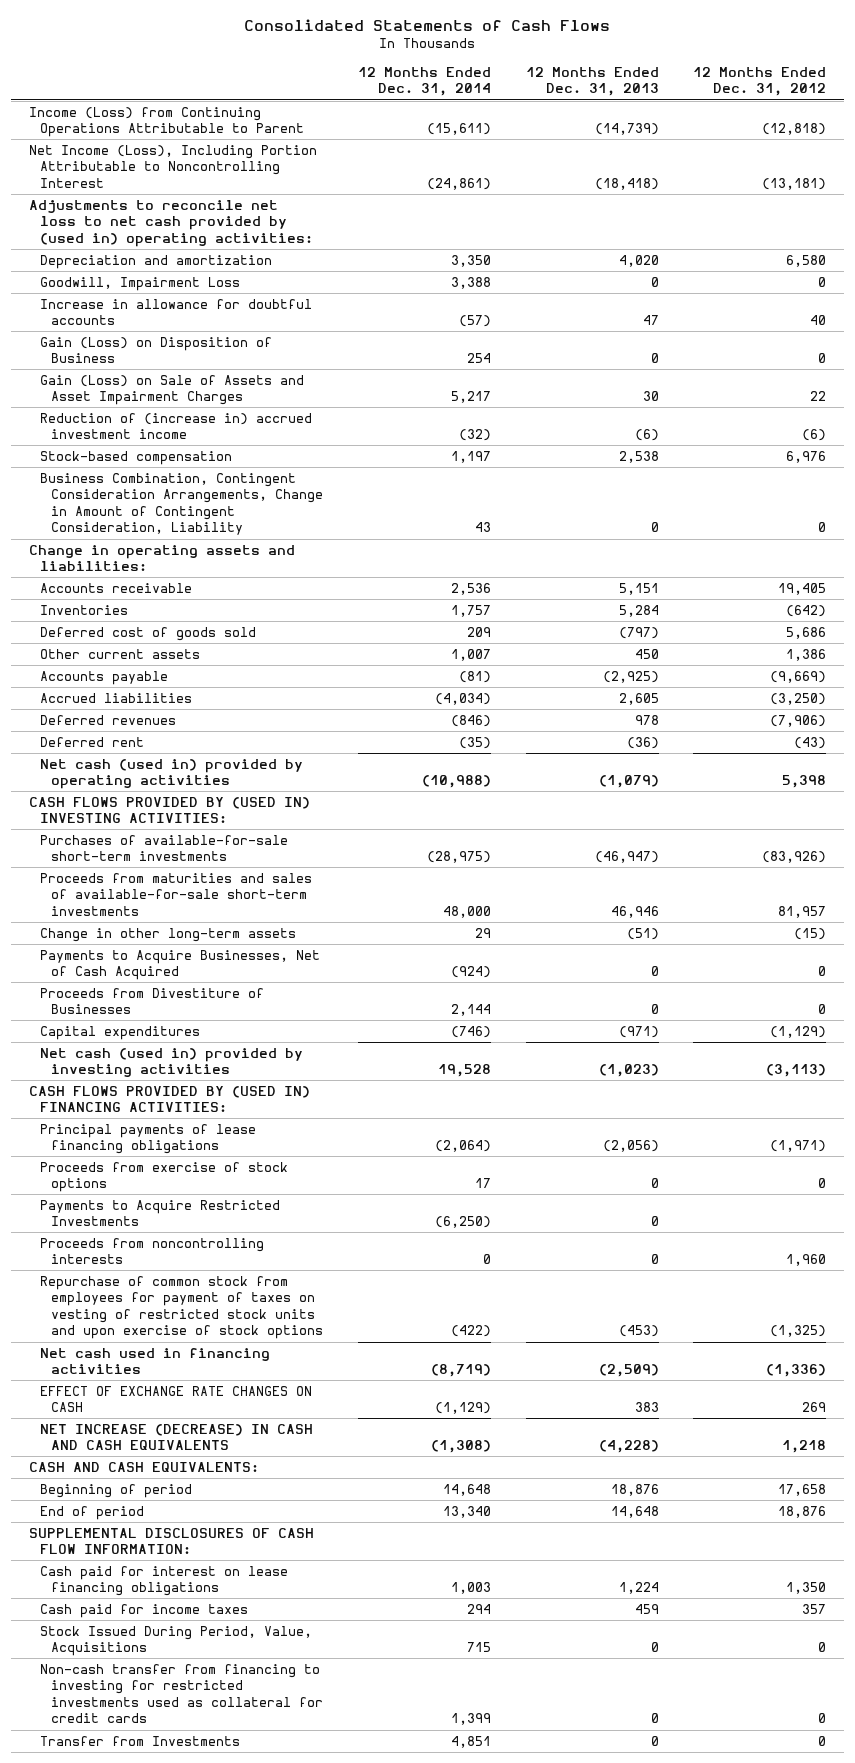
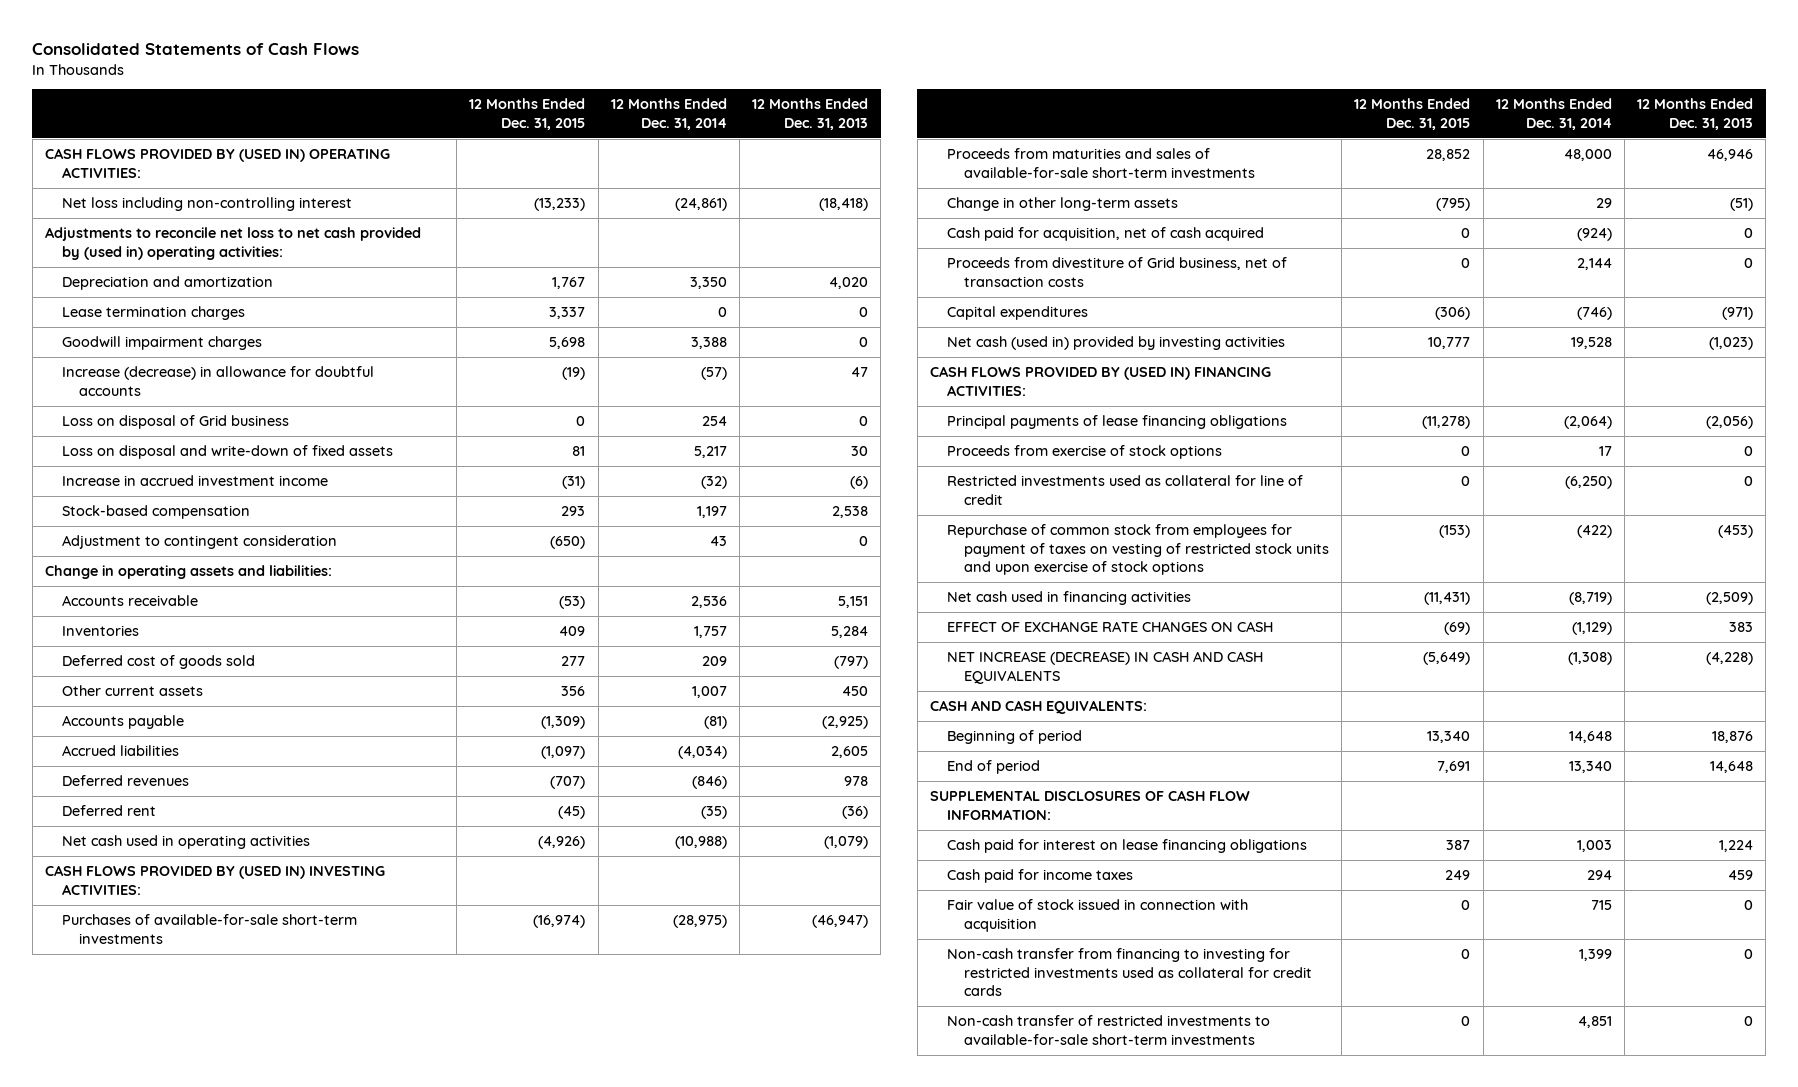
- | 12 Months Ended Dec. 31, 2014 | 12 Months Ended Dec. 31, 2013 | 12 Months Ended Dec. 31, 2012
+ | 12 Months Ended Dec. 31, 2015 | 12 Months Ended Dec. 31, 2014 | 12 Months Ended Dec. 31, 2013
- Income (Loss) from Continuing Operations Attributable to Parent | (15,611) | (14,739) | (12,818)
- Net Income (Loss), Including Portion Attributable to Noncontrolling Interest | (24,861) | (18,418) | (13,181)
+ CASH FLOWS PROVIDED BY (USED IN) OPERATING ACTIVITIES:
+ Net loss including non-controlling interest | (13,233) | (24,861) | (18,418)
- Goodwill, Impairment Loss | 3,388 | 0 | 0
- Increase in allowance for doubtful accounts | (57) | 47 | 40
- Gain (Loss) on Disposition of Business | 254 | 0 | 0
- Gain (Loss) on Sale of Assets and Asset Impairment Charges | 5,217 | 30 | 22
- Reduction of (increase in) accrued investment income | (32) | (6) | (6)
+ Lease termination charges | 3,337 | 0 | 0
+ Goodwill impairment charges | 5,698 | 3,388 | 0
+ Increase (decrease) in allowance for doubtful accounts | (19) | (57) | 47
+ Loss on disposal of Grid business | 0 | 254 | 0
+ Loss on disposal and write-down of fixed assets | 81 | 5,217 | 30
+ Increase in accrued investment income | (31) | (32) | (6)
- Business Combination, Contingent Consideration Arrangements, Change in Amount of Contingent Consideration, Liability | 43 | 0 | 0
+ Adjustment to contingent consideration | (650) | 43 | 0
- Net cash (used in) provided by operating activities | (10,988) | (1,079) | 5,398
+ Net cash used in operating activities | (4,926) | (10,988) | (1,079)
- Payments to Acquire Businesses, Net of Cash Acquired | (924) | 0 | 0
- Proceeds from Divestiture of Businesses | 2,144 | 0 | 0
+ Cash paid for acquisition, net of cash acquired | 0 | (924) | 0
+ Proceeds from divestiture of Grid business, net of transaction costs | 0 | 2,144 | 0
- Payments to Acquire Restricted Investments | (6,250) | 0 |
- Proceeds from noncontrolling interests | 0 | 0 | 1,960
+ Restricted investments used as collateral for line of credit | 0 | (6,250) | 0
- Stock Issued During Period, Value, Acquisitions | 715 | 0 | 0
+ Fair value of stock issued in connection with acquisition | 0 | 715 | 0
- Transfer from Investments | 4,851 | 0 | 0
+ Non-cash transfer of restricted investments to available-for-sale short-term investments | 0 | 4,851 | 0

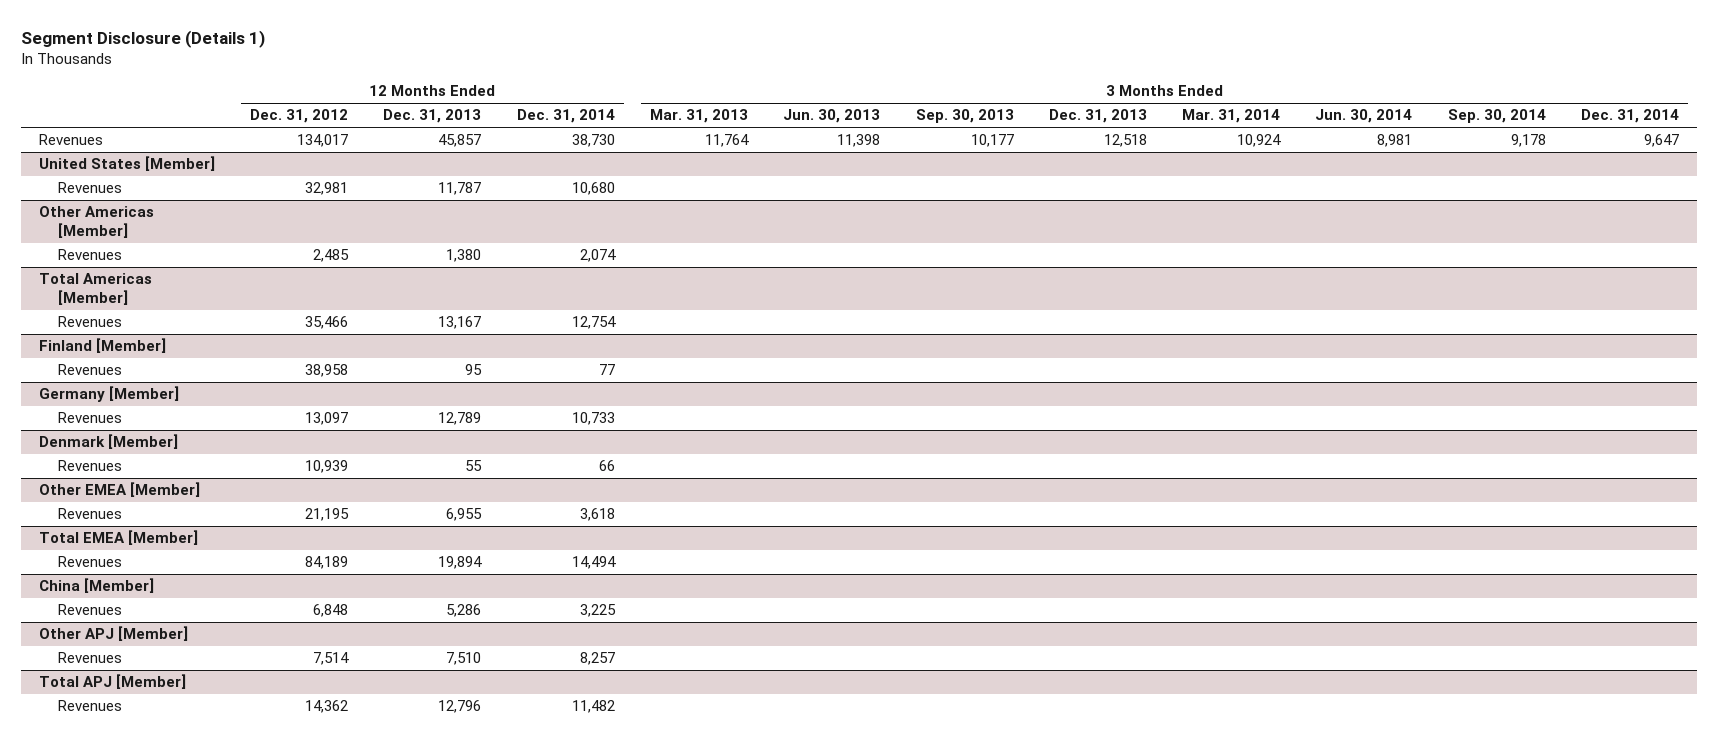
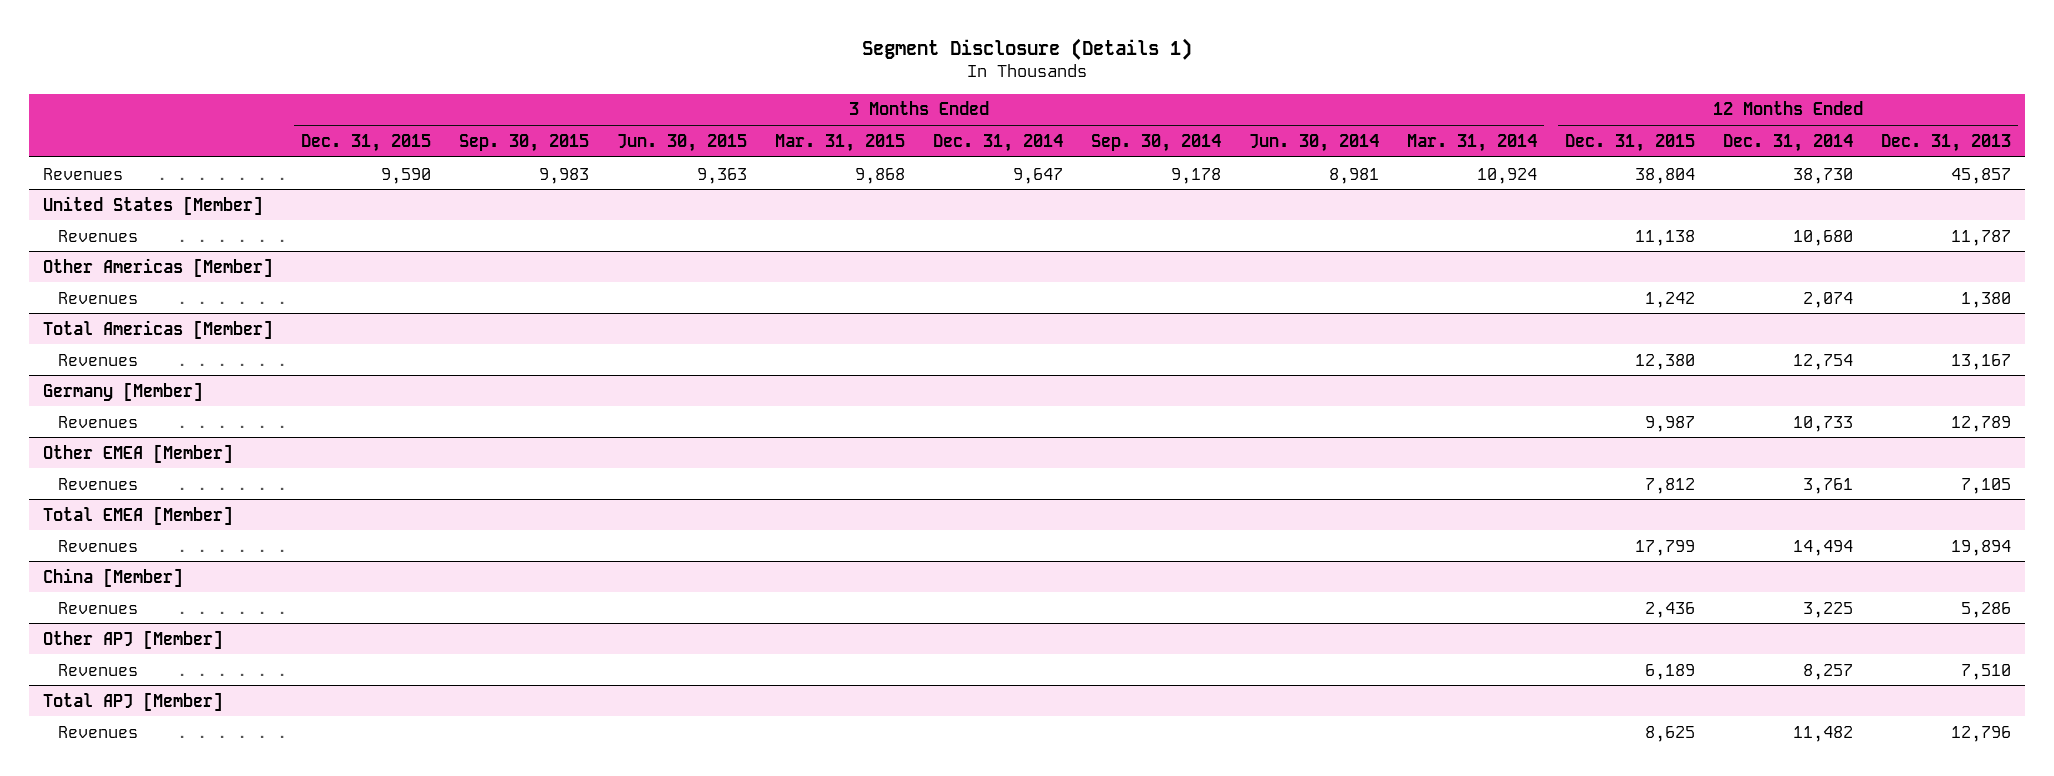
- | 12 Months Ended Dec. 31, 2012 | 12 Months Ended Dec. 31, 2013 | 12 Months Ended Dec. 31, 2014 | 3 Months Ended Mar. 31, 2013 | 3 Months Ended Jun. 30, 2013 | 3 Months Ended Sep. 30, 2013 | 3 Months Ended Dec. 31, 2013 | 3 Months Ended Mar. 31, 2014 | 3 Months Ended Jun. 30, 2014 | 3 Months Ended Sep. 30, 2014 | 3 Months Ended Dec. 31, 2014
+ | 3 Months Ended Dec. 31, 2015 | 3 Months Ended Sep. 30, 2015 | 3 Months Ended Jun. 30, 2015 | 3 Months Ended Mar. 31, 2015 | 3 Months Ended Dec. 31, 2014 | 3 Months Ended Sep. 30, 2014 | 3 Months Ended Jun. 30, 2014 | 3 Months Ended Mar. 31, 2014 | 12 Months Ended Dec. 31, 2015 | 12 Months Ended Dec. 31, 2014 | 12 Months Ended Dec. 31, 2013
- Finland [Member]
- Revenues | 38,958 | 95 | 77 | | | | | | | |
- Denmark [Member]
- Revenues | 10,939 | 55 | 66 | | | | | | | |
@ Other EMEA [Member]
- Revenues | 21,195 | 6,955 | 3,618 | | | | | | | |
+ Revenues | | | | | | | | | 7,812 | 3,761 | 7,105

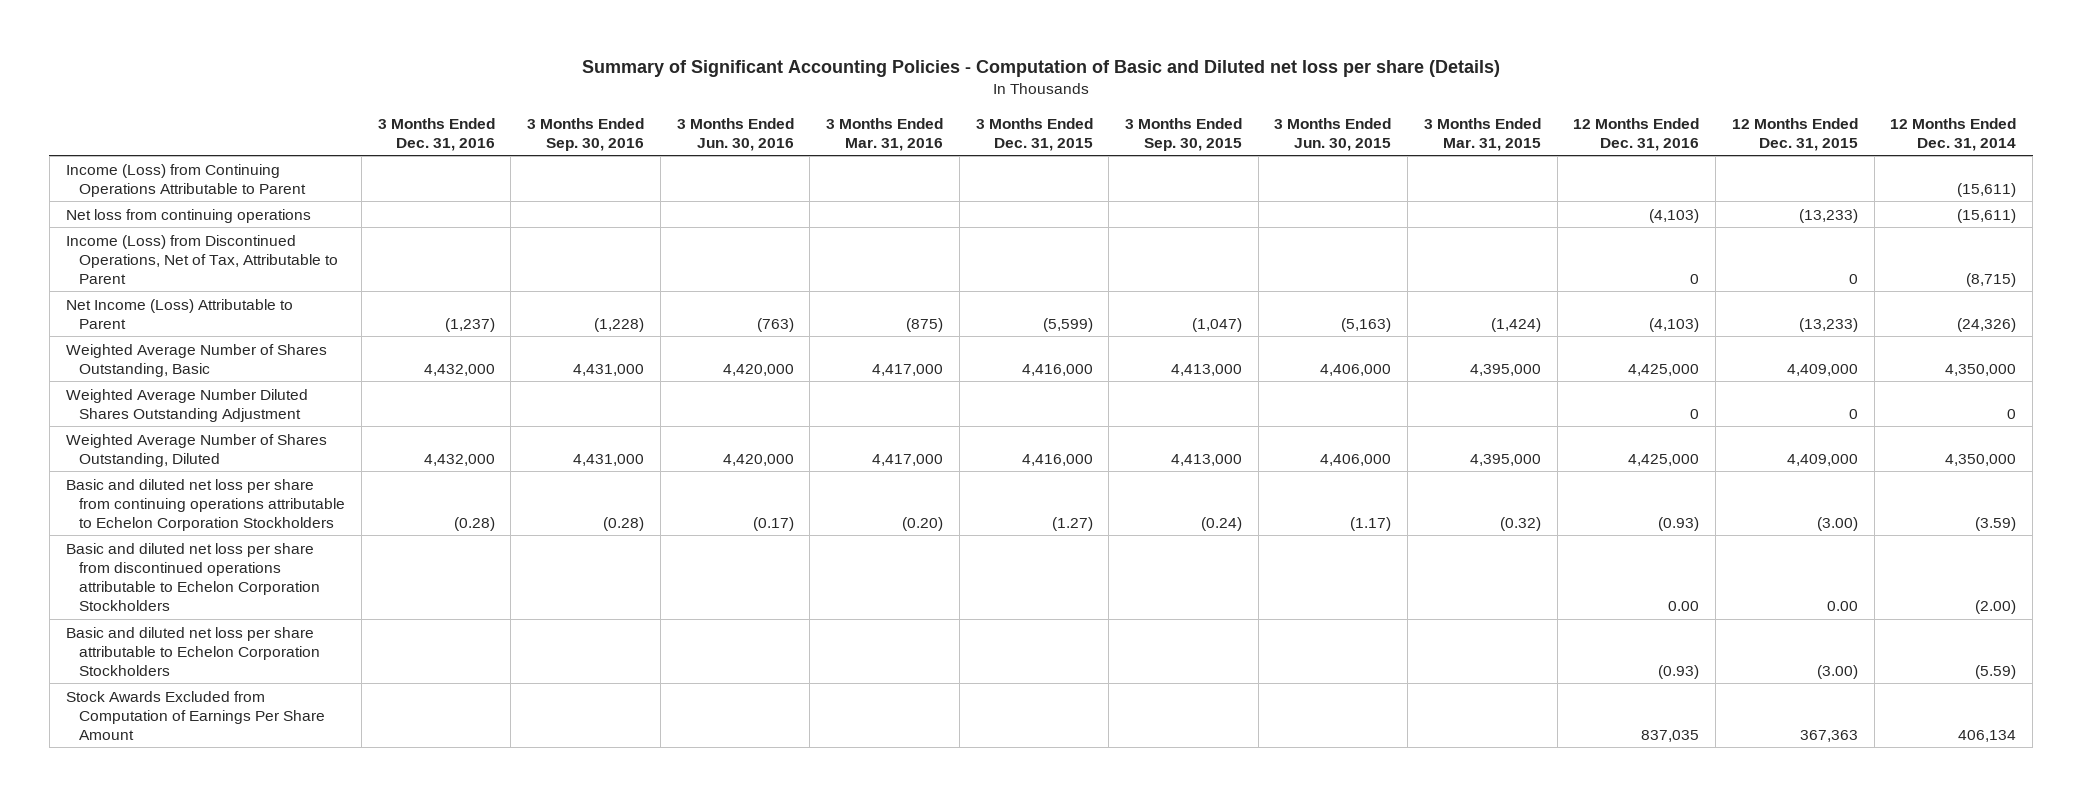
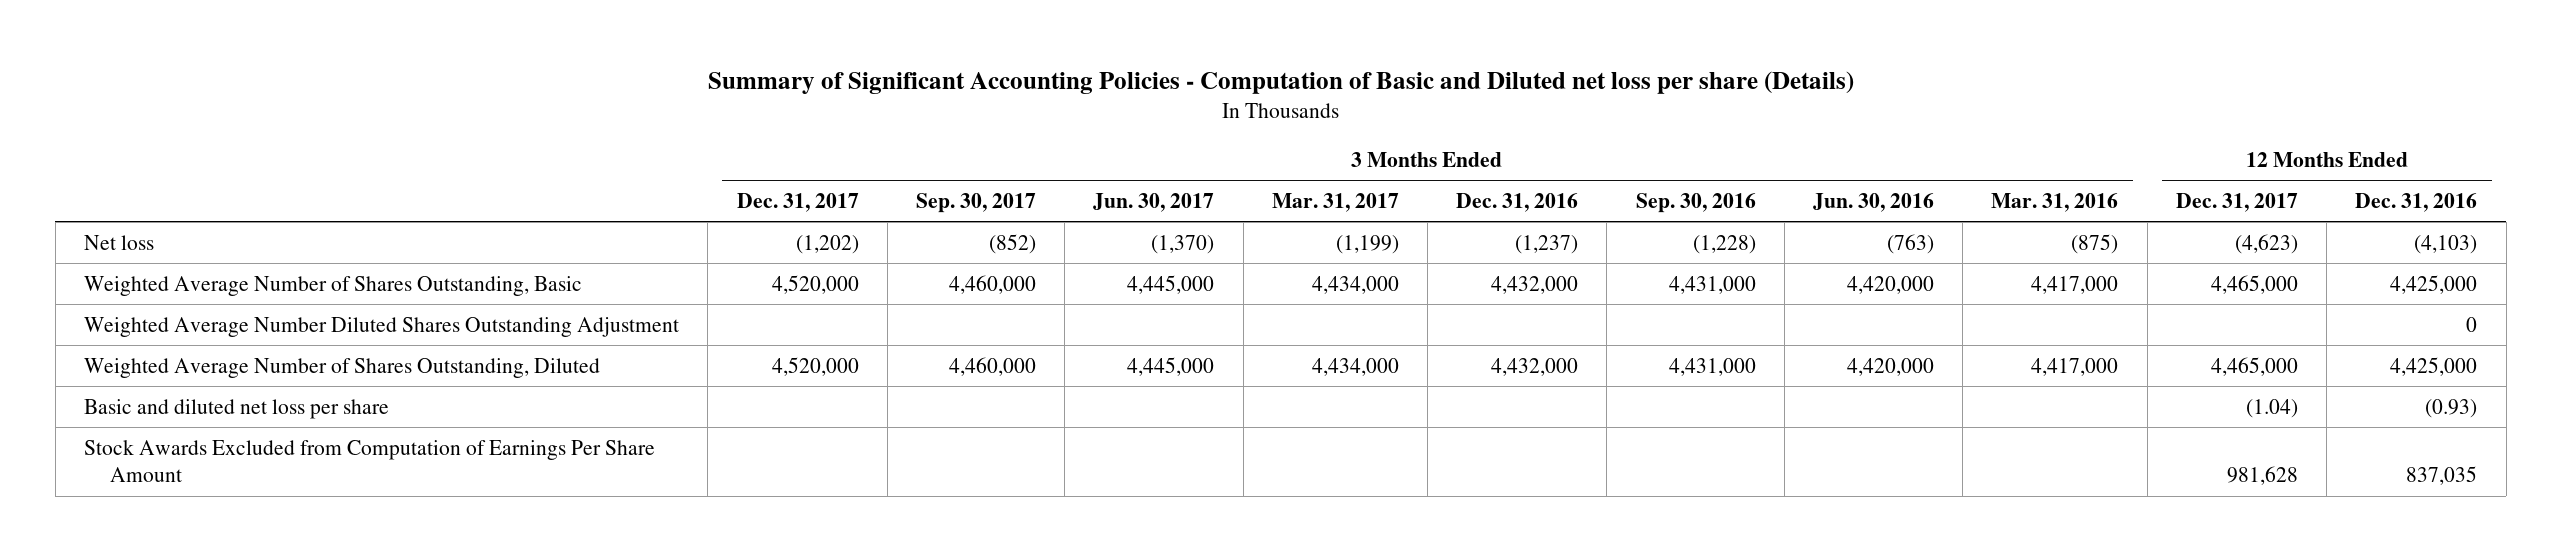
- | 3 Months Ended Dec. 31, 2016 | 3 Months Ended Sep. 30, 2016 | 3 Months Ended Jun. 30, 2016 | 3 Months Ended Mar. 31, 2016 | 3 Months Ended Dec. 31, 2015 | 3 Months Ended Sep. 30, 2015 | 3 Months Ended Jun. 30, 2015 | 3 Months Ended Mar. 31, 2015 | 12 Months Ended Dec. 31, 2016 | 12 Months Ended Dec. 31, 2015 | 12 Months Ended Dec. 31, 2014
+ | 3 Months Ended Dec. 31, 2017 | 3 Months Ended Sep. 30, 2017 | 3 Months Ended Jun. 30, 2017 | 3 Months Ended Mar. 31, 2017 | 3 Months Ended Dec. 31, 2016 | 3 Months Ended Sep. 30, 2016 | 3 Months Ended Jun. 30, 2016 | 3 Months Ended Mar. 31, 2016 | 12 Months Ended Dec. 31, 2017 | 12 Months Ended Dec. 31, 2016
- Income (Loss) from Continuing Operations Attributable to Parent | | | | | | | | | | | (15,611)
- Net loss from continuing operations | | | | | | | | | (4,103) | (13,233) | (15,611)
- Income (Loss) from Discontinued Operations, Net of Tax, Attributable to Parent | | | | | | | | | 0 | 0 | (8,715)
- Net Income (Loss) Attributable to Parent | (1,237) | (1,228) | (763) | (875) | (5,599) | (1,047) | (5,163) | (1,424) | (4,103) | (13,233) | (24,326)
+ Net loss | (1,202) | (852) | (1,370) | (1,199) | (1,237) | (1,228) | (763) | (875) | (4,623) | (4,103)
- Basic and diluted net loss per share from continuing operations attributable to Echelon Corporation Stockholders | (0.28) | (0.28) | (0.17) | (0.20) | (1.27) | (0.24) | (1.17) | (0.32) | (0.93) | (3.00) | (3.59)
- Basic and diluted net loss per share from discontinued operations attributable to Echelon Corporation Stockholders | | | | | | | | | 0.00 | 0.00 | (2.00)
- Basic and diluted net loss per share attributable to Echelon Corporation Stockholders | | | | | | | | | (0.93) | (3.00) | (5.59)
+ Basic and diluted net loss per share | | | | | | | | | (1.04) | (0.93)

